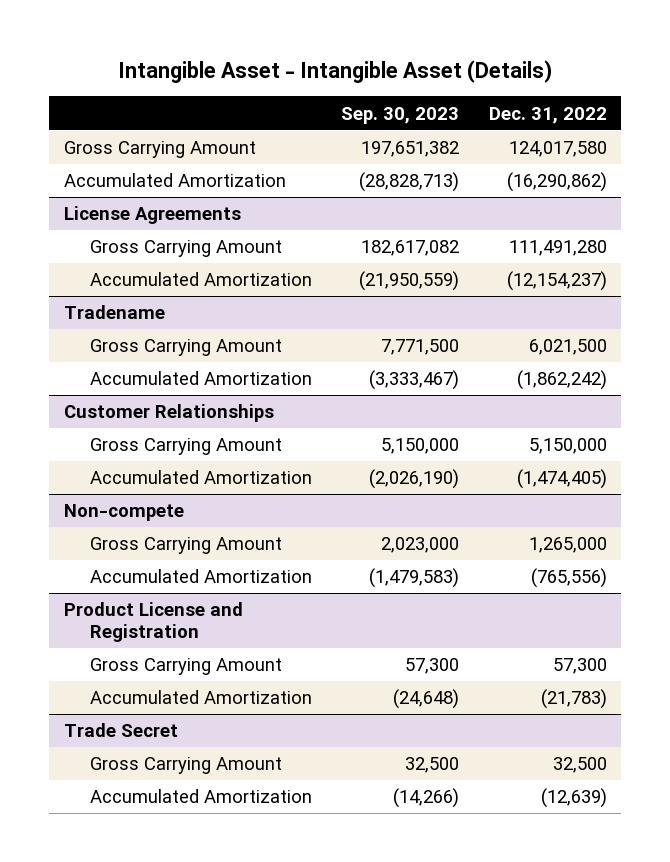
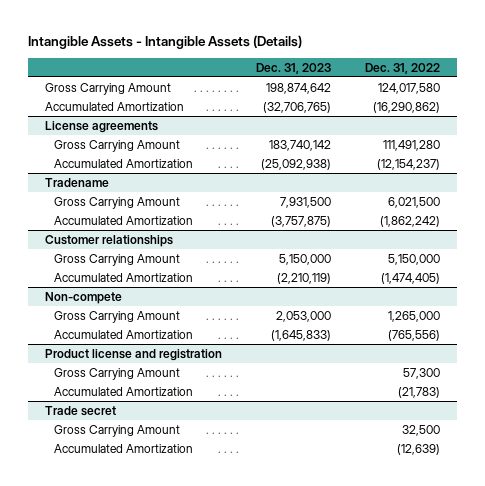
- Intangible Asset - Intangible Asset (Details)
+ Intangible Assets - Intangible Assets (Details)
- | Sep. 30, 2023 | Dec. 31, 2022
+ | Dec. 31, 2023 | Dec. 31, 2022
- License Agreements
+ License agreements
- Customer Relationships
+ Customer relationships
- Product License and Registration
+ Product license and registration
- Trade Secret
+ Trade secret

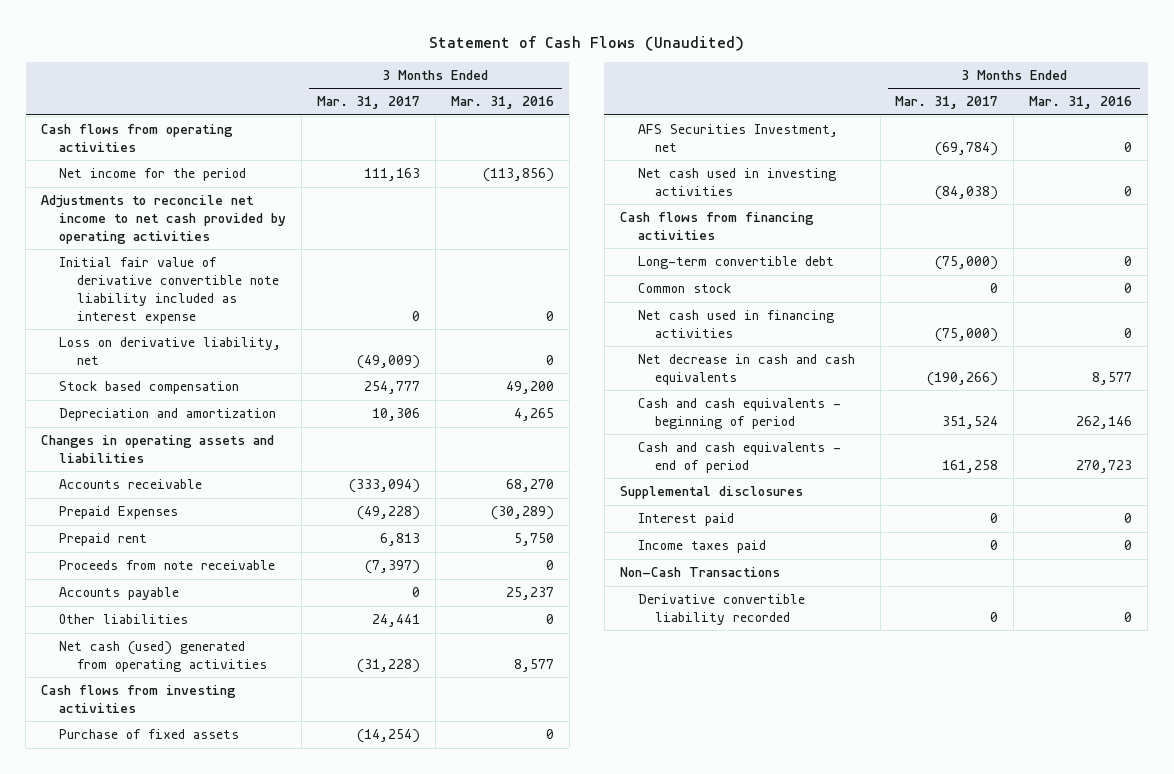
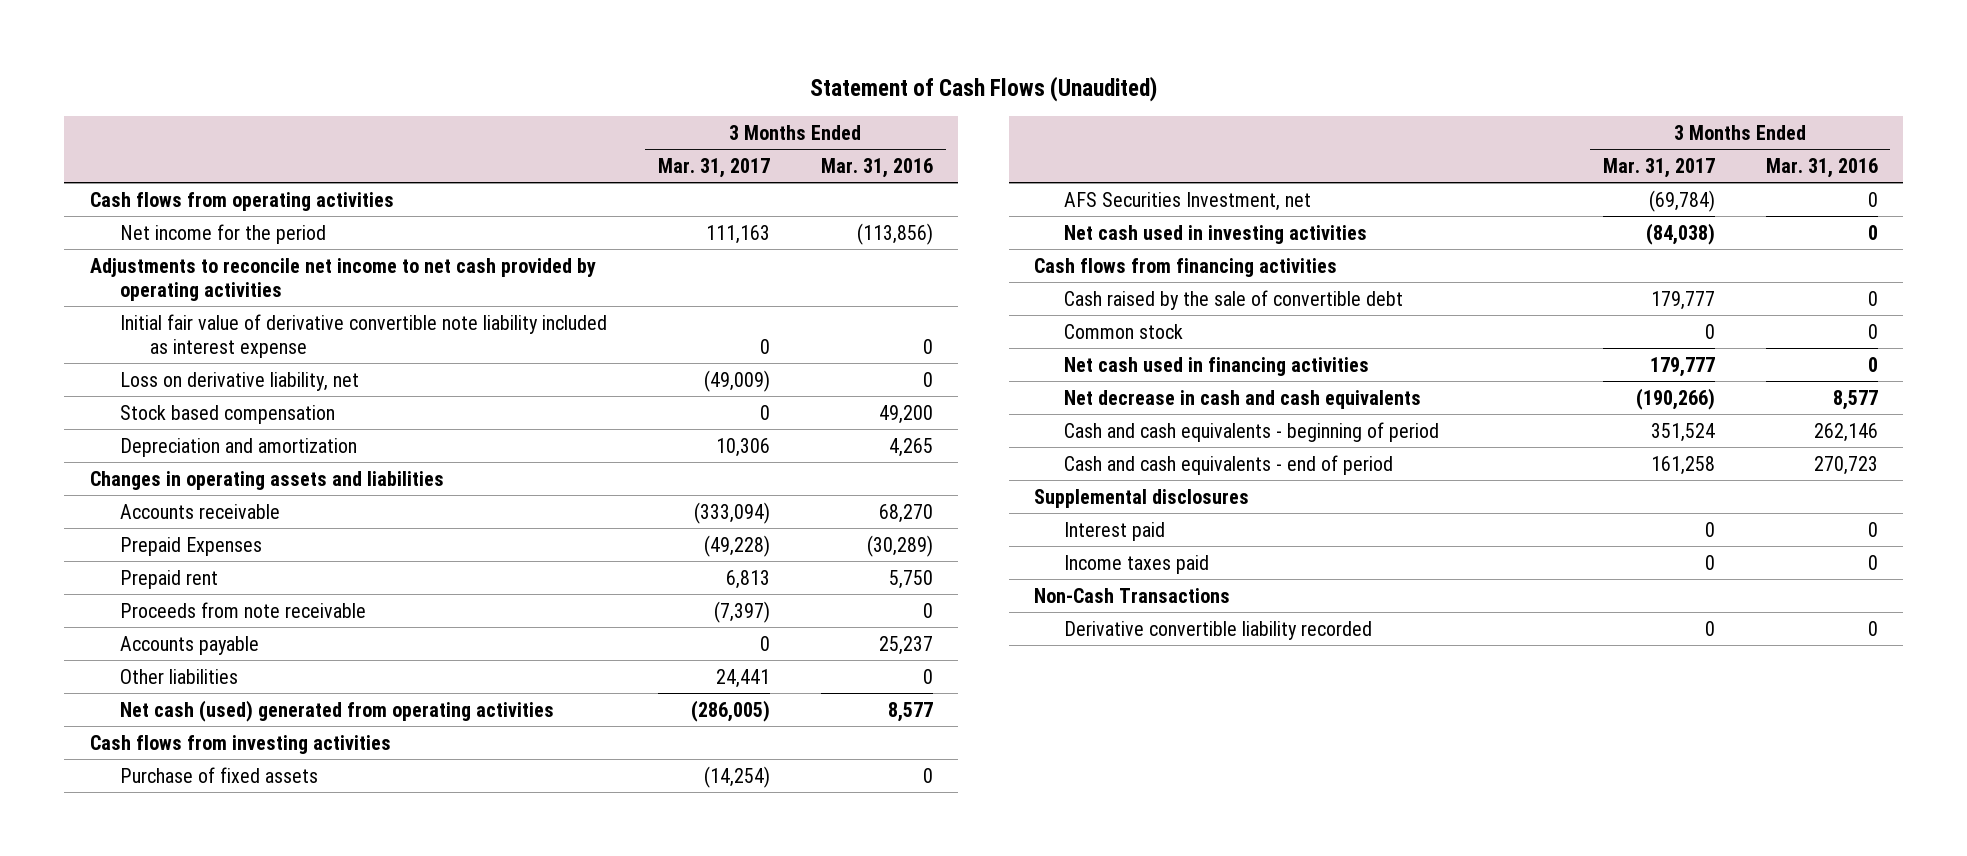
- Stock based compensation | 254,777 | 49,200
+ Stock based compensation | 0 | 49,200
- Net cash (used) generated from operating activities | (31,228) | 8,577
+ Net cash (used) generated from operating activities | (286,005) | 8,577
- Long-term convertible debt | (75,000) | 0
+ Cash raised by the sale of convertible debt | 179,777 | 0
- Net cash used in financing activities | (75,000) | 0
+ Net cash used in financing activities | 179,777 | 0

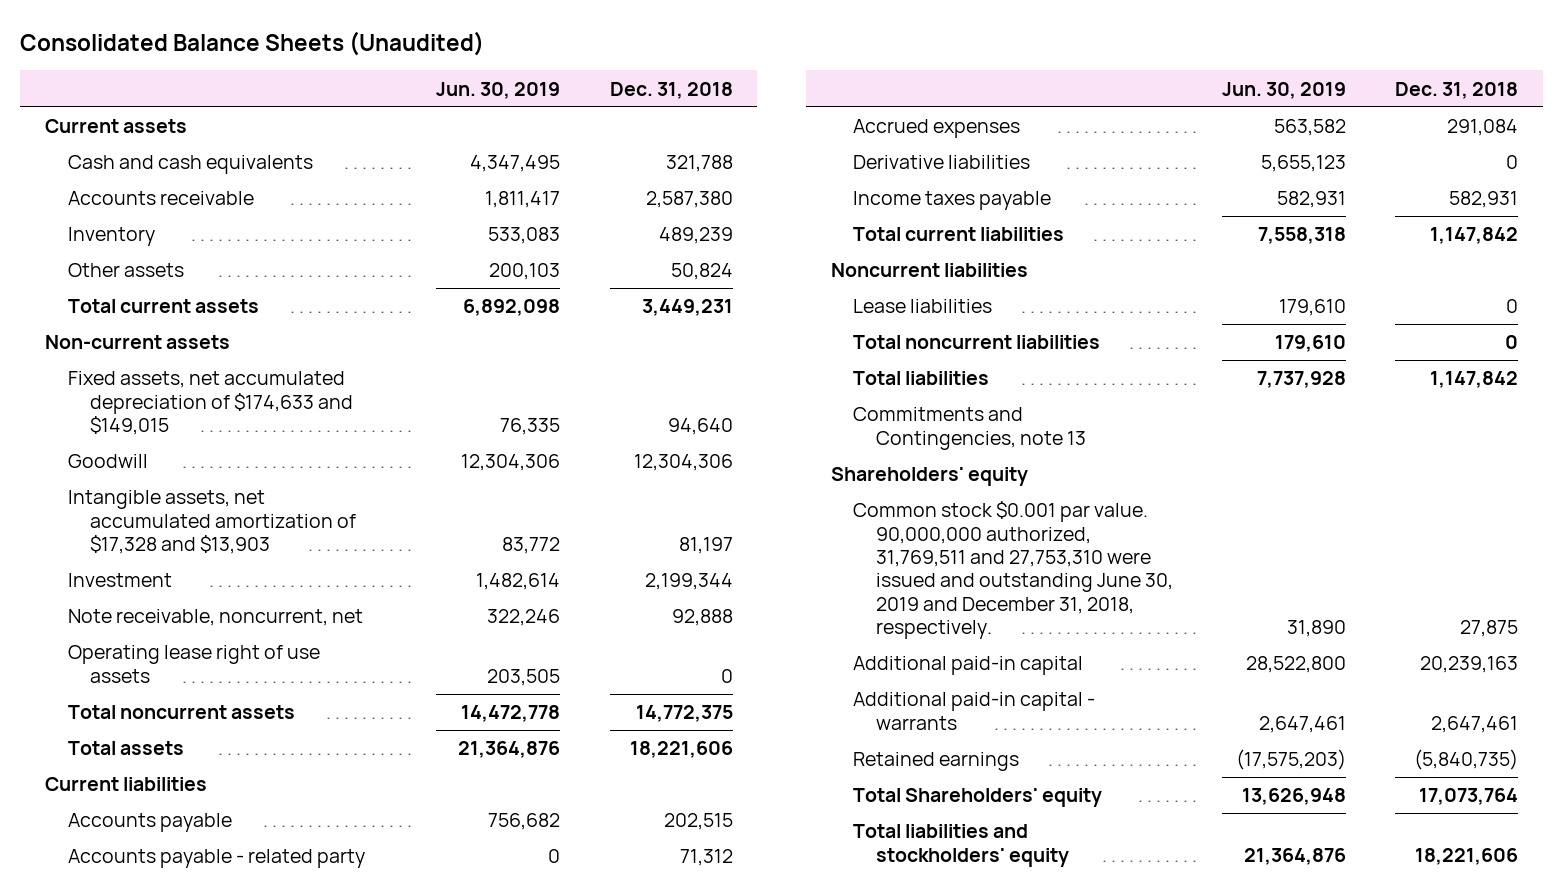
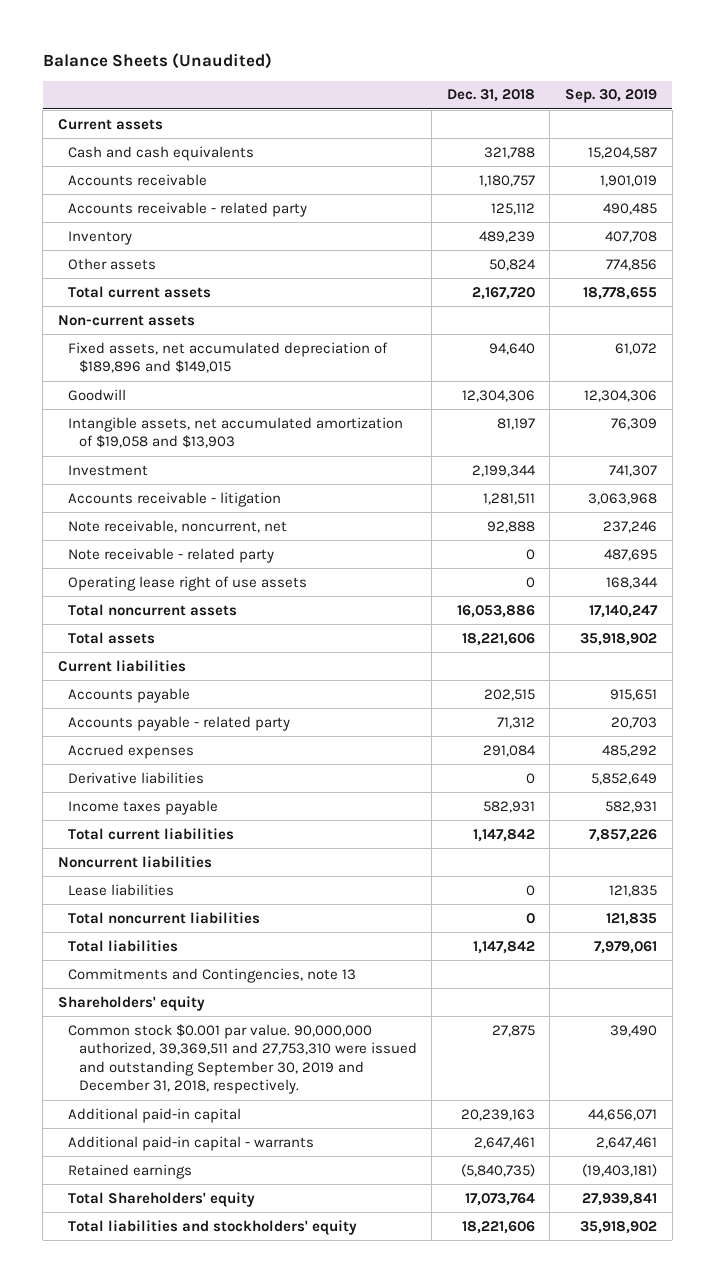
- Consolidated Balance Sheets (Unaudited)
+ Balance Sheets (Unaudited)
- | Jun. 30, 2019 | Dec. 31, 2018
+ | Dec. 31, 2018 | Sep. 30, 2019
- Accounts receivable | 1,811,417 | 2,587,380
+ Accounts receivable | 1,180,757 | 1,901,019
+ Accounts receivable - related party | 125,112 | 490,485
- Total current assets | 6,892,098 | 3,449,231
+ Total current assets | 2,167,720 | 18,778,655
- Fixed assets, net accumulated depreciation of $174,633 and $149,015 | 76,335 | 94,640
+ Fixed assets, net accumulated depreciation of $189,896 and $149,015 | 94,640 | 61,072
- Intangible assets, net accumulated amortization of $17,328 and $13,903 | 83,772 | 81,197
+ Intangible assets, net accumulated amortization of $19,058 and $13,903 | 81,197 | 76,309
+ Accounts receivable - litigation | 1,281,511 | 3,063,968
+ Note receivable - related party | 0 | 487,695
- Total noncurrent assets | 14,472,778 | 14,772,375
+ Total noncurrent assets | 16,053,886 | 17,140,247
- Common stock $0.001 par value. 90,000,000 authorized, 31,769,511 and 27,753,310 were issued and outstanding June 30, 2019 and December 31, 2018, respectively. | 31,890 | 27,875
+ Common stock $0.001 par value. 90,000,000 authorized, 39,369,511 and 27,753,310 were issued and outstanding September 30, 2019 and December 31, 2018, respectively. | 27,875 | 39,490

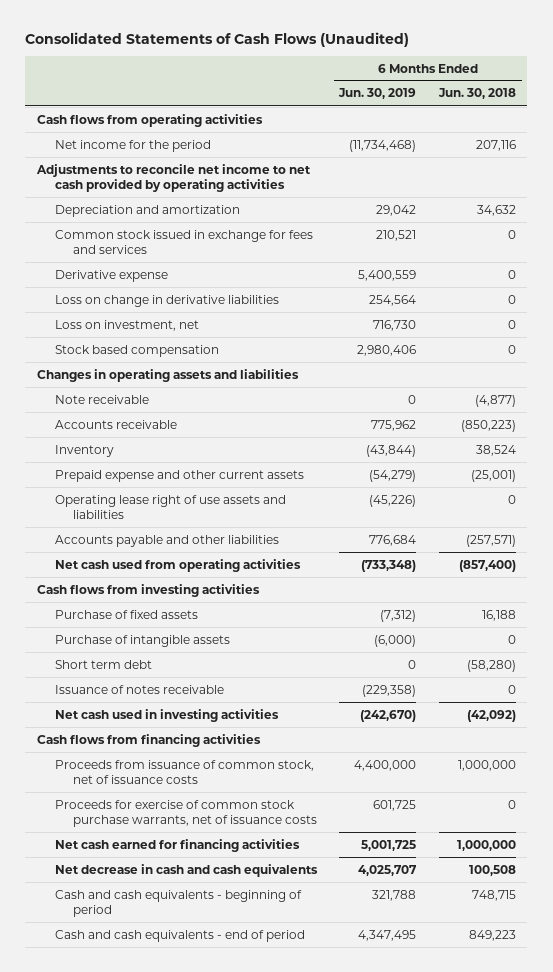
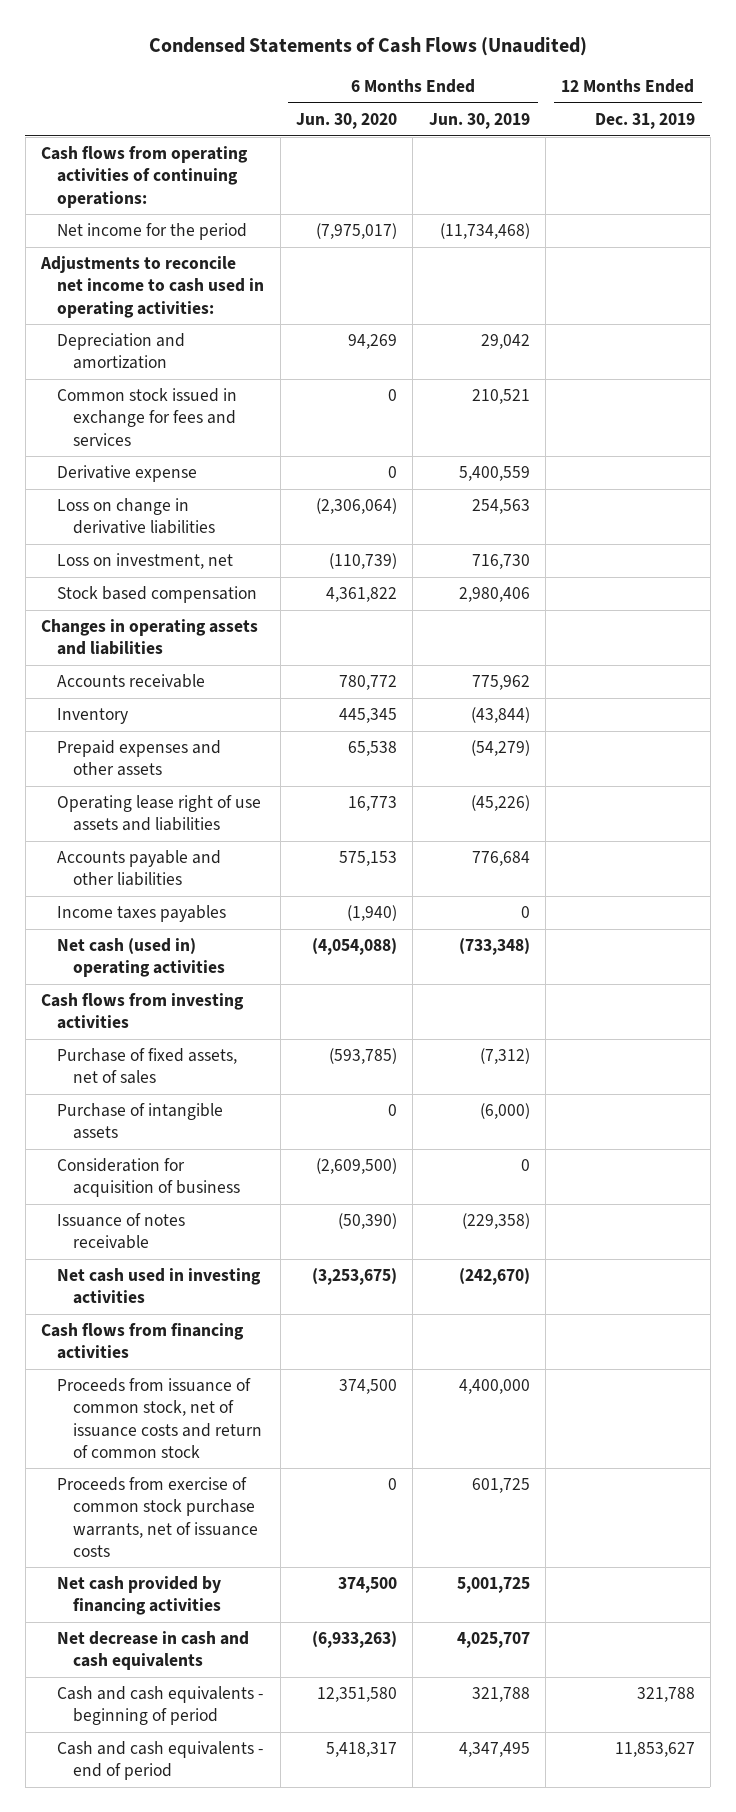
- Consolidated Statements of Cash Flows (Unaudited)
+ Condensed Statements of Cash Flows (Unaudited)
- | 6 Months Ended Jun. 30, 2019 | 6 Months Ended Jun. 30, 2018
+ | 6 Months Ended Jun. 30, 2020 | 6 Months Ended Jun. 30, 2019 | 12 Months Ended Dec. 31, 2019
- Cash flows from operating activities
+ Cash flows from operating activities of continuing operations:
- Adjustments to reconcile net income to net cash provided by operating activities
+ Adjustments to reconcile net income to cash used in operating activities:
- Loss on change in derivative liabilities | 254,564 | 0
+ Loss on change in derivative liabilities | (2,306,064) | 254,563 |
- Note receivable | 0 | (4,877)
- Prepaid expense and other current assets | (54,279) | (25,001)
+ Prepaid expenses and other assets | 65,538 | (54,279) |
- Net cash used from operating activities | (733,348) | (857,400)
+ Income taxes payables | (1,940) | 0 |
+ Net cash (used in) operating activities | (4,054,088) | (733,348) |
- Purchase of fixed assets | (7,312) | 16,188
+ Purchase of fixed assets, net of sales | (593,785) | (7,312) |
- Short term debt | 0 | (58,280)
+ Consideration for acquisition of business | (2,609,500) | 0 |
- Proceeds from issuance of common stock, net of issuance costs | 4,400,000 | 1,000,000
- Proceeds for exercise of common stock purchase warrants, net of issuance costs | 601,725 | 0
- Net cash earned for financing activities | 5,001,725 | 1,000,000
+ Proceeds from issuance of common stock, net of issuance costs and return of common stock | 374,500 | 4,400,000 |
+ Proceeds from exercise of common stock purchase warrants, net of issuance costs | 0 | 601,725 |
+ Net cash provided by financing activities | 374,500 | 5,001,725 |

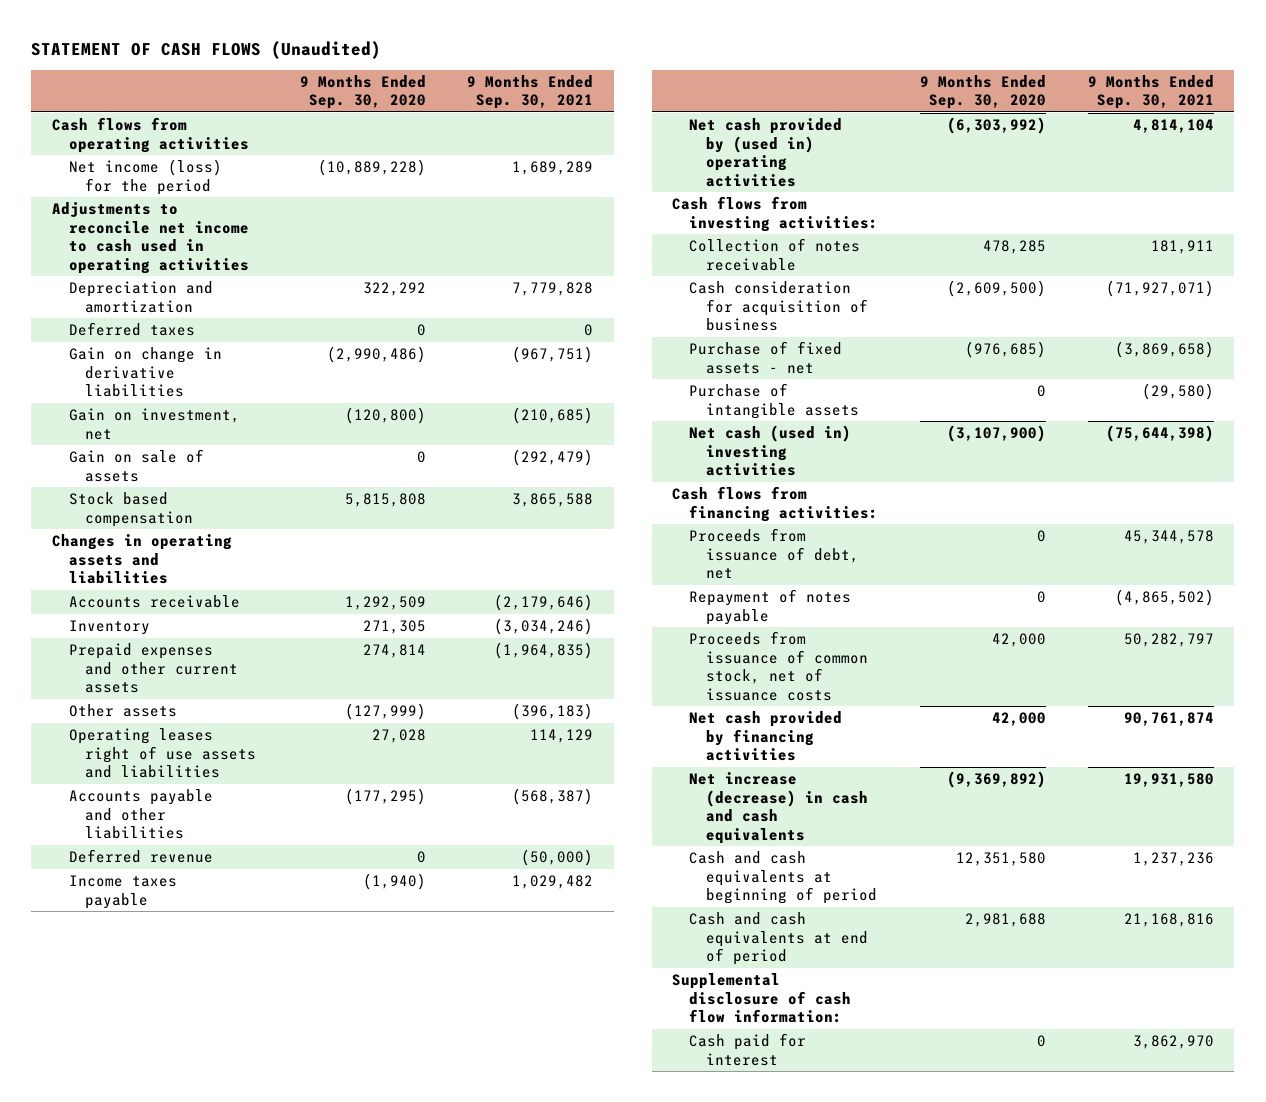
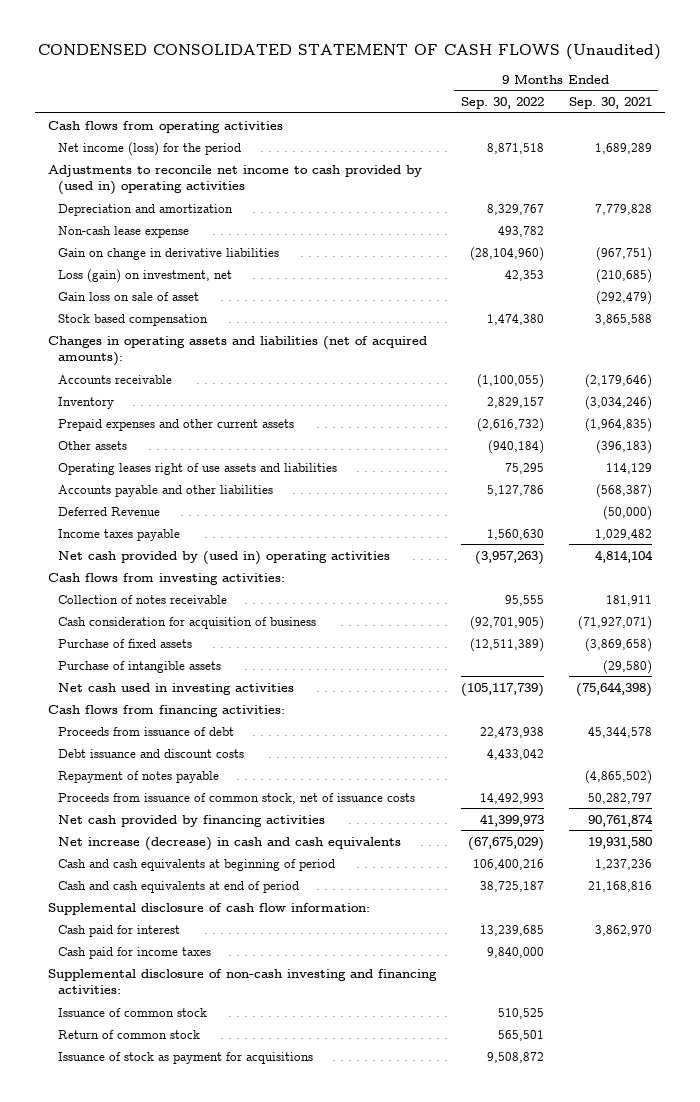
- STATEMENT OF CASH FLOWS (Unaudited)
+ CONDENSED CONSOLIDATED STATEMENT OF CASH FLOWS (Unaudited)
- | 9 Months Ended Sep. 30, 2020 | 9 Months Ended Sep. 30, 2021
+ | 9 Months Ended Sep. 30, 2022 | 9 Months Ended Sep. 30, 2021
- Adjustments to reconcile net income to cash used in operating activities
+ Adjustments to reconcile net income to cash provided by (used in) operating activities
- Deferred taxes | 0 | 0
+ Non-cash lease expense | 493,782 |
- Gain on investment, net | (120,800) | (210,685)
- Gain on sale of assets | 0 | (292,479)
+ Loss (gain) on investment, net | 42,353 | (210,685)
+ Gain loss on sale of asset | | (292,479)
- Changes in operating assets and liabilities
+ Changes in operating assets and liabilities (net of acquired amounts):
- Deferred revenue | 0 | (50,000)
+ Deferred Revenue | | (50,000)
- Purchase of fixed assets - net | (976,685) | (3,869,658)
+ Purchase of fixed assets | (12,511,389) | (3,869,658)
- Net cash (used in) investing activities | (3,107,900) | (75,644,398)
+ Net cash used in investing activities | (105,117,739) | (75,644,398)
- Proceeds from issuance of debt, net | 0 | 45,344,578
+ Proceeds from issuance of debt | 22,473,938 | 45,344,578
+ Debt issuance and discount costs | 4,433,042 |
+ Cash paid for income taxes | 9,840,000 |
+ Supplemental disclosure of non-cash investing and financing activities:
+ Issuance of common stock | 510,525 |
+ Return of common stock | 565,501 |
+ Issuance of stock as payment for acquisitions | 9,508,872 |

